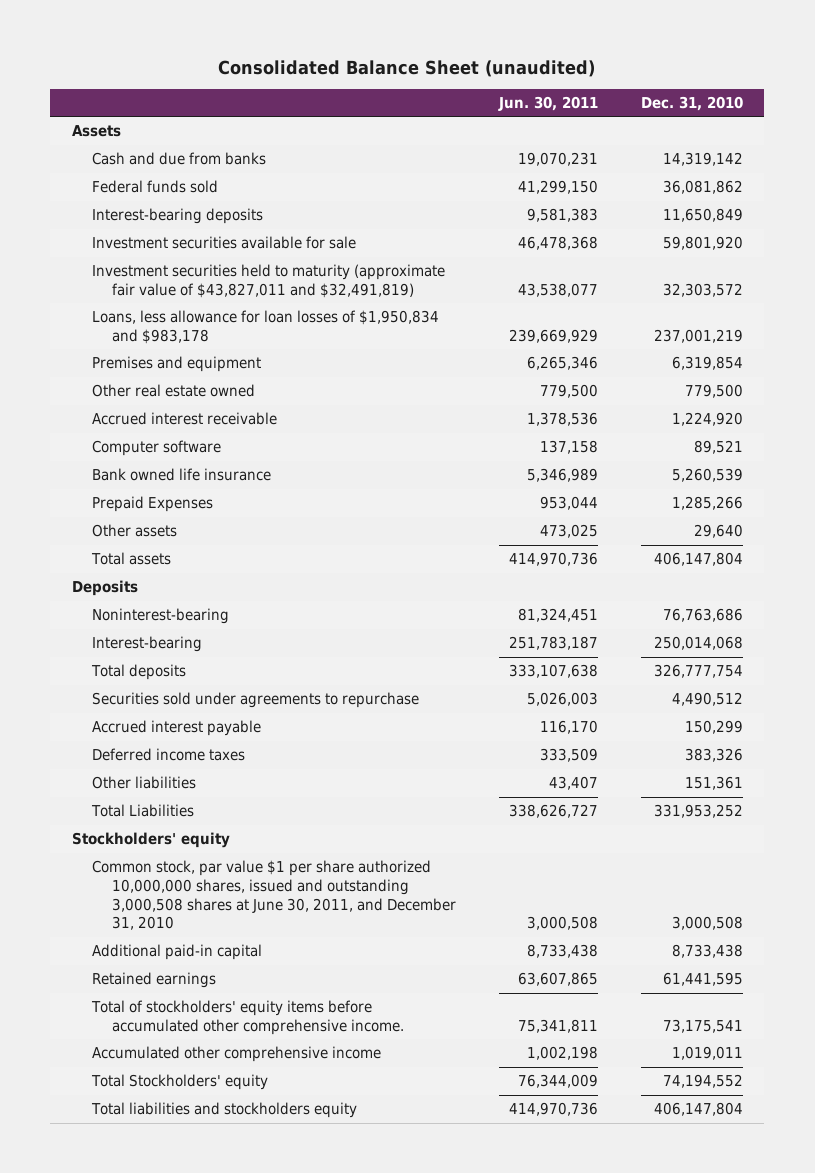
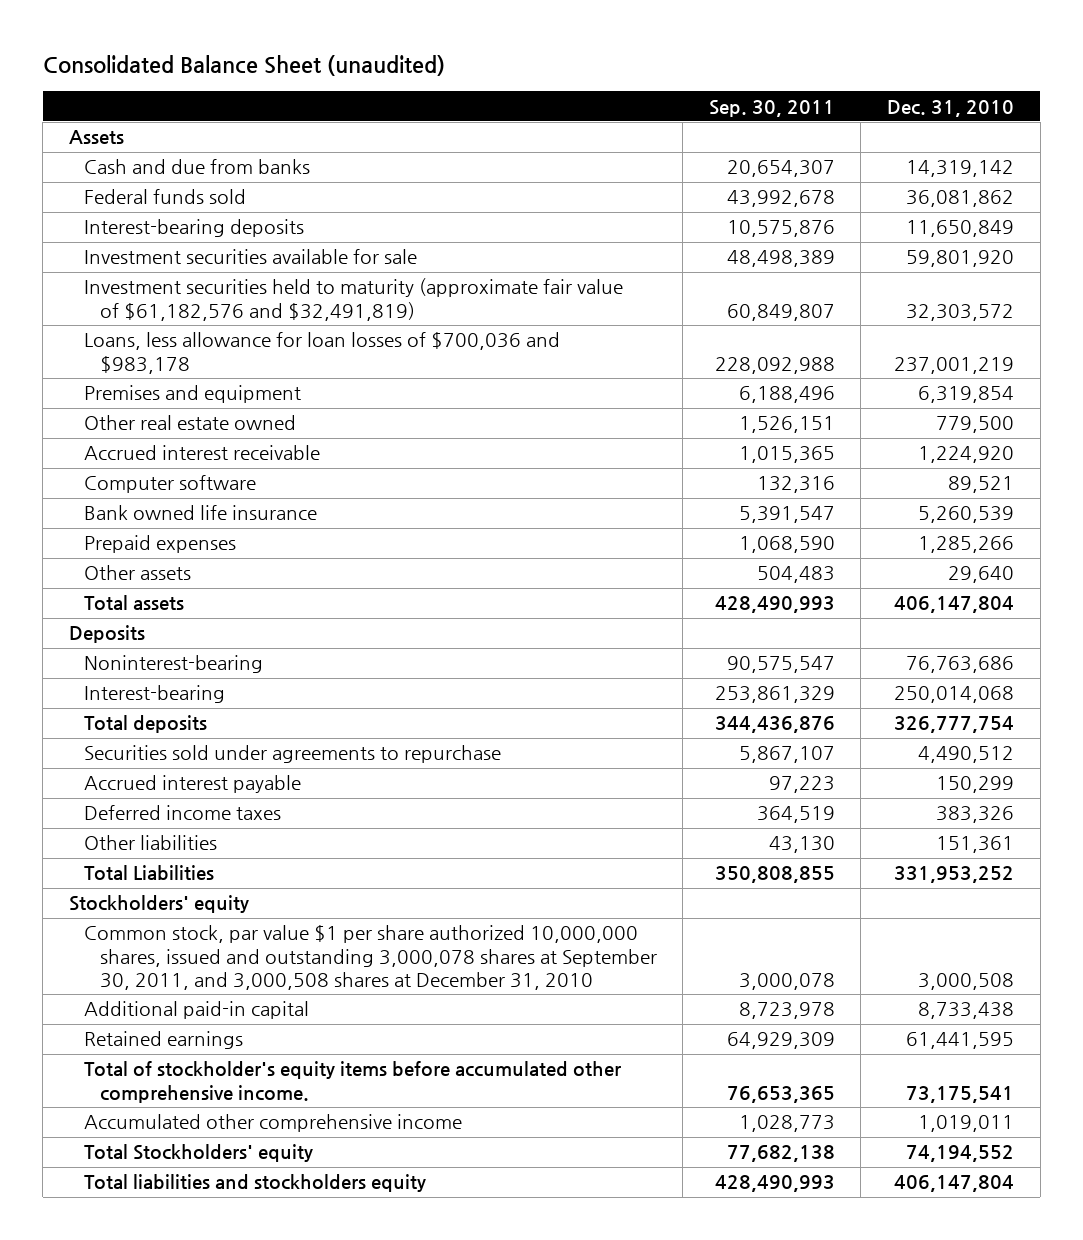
- | Jun. 30, 2011 | Dec. 31, 2010
+ | Sep. 30, 2011 | Dec. 31, 2010
- Investment securities held to maturity (approximate fair value of $43,827,011 and $32,491,819) | 43,538,077 | 32,303,572
- Loans, less allowance for loan losses of $1,950,834 and $983,178 | 239,669,929 | 237,001,219
+ Investment securities held to maturity (approximate fair value of $61,182,576 and $32,491,819) | 60,849,807 | 32,303,572
+ Loans, less allowance for loan losses of $700,036 and $983,178 | 228,092,988 | 237,001,219
- Prepaid Expenses | 953,044 | 1,285,266
+ Prepaid expenses | 1,068,590 | 1,285,266
- Common stock, par value $1 per share authorized 10,000,000 shares, issued and outstanding 3,000,508 shares at June 30, 2011, and December 31, 2010 | 3,000,508 | 3,000,508
+ Common stock, par value $1 per share authorized 10,000,000 shares, issued and outstanding 3,000,078 shares at September 30, 2011, and 3,000,508 shares at December 31, 2010 | 3,000,078 | 3,000,508
- Total of stockholders' equity items before accumulated other comprehensive income. | 75,341,811 | 73,175,541
+ Total of stockholder's equity items before accumulated other comprehensive income. | 76,653,365 | 73,175,541

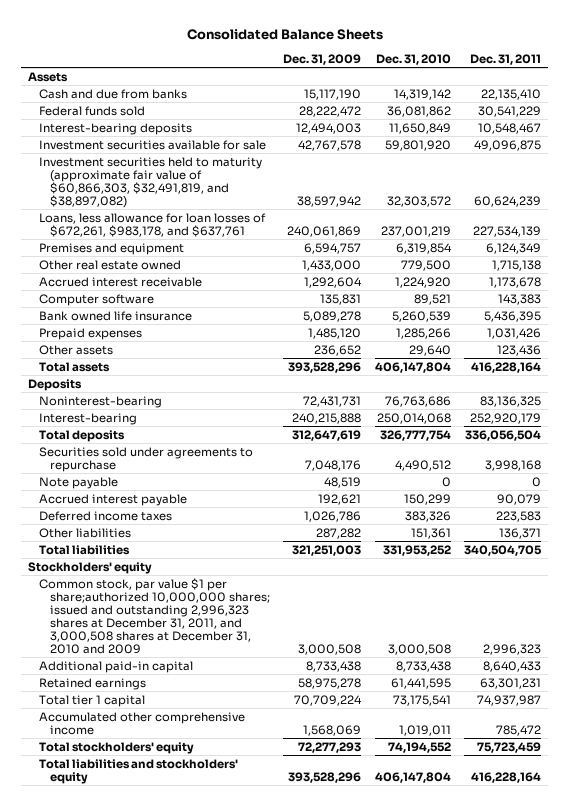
- Consolidated Balance Sheet (unaudited)
+ Consolidated Balance Sheets
- | Sep. 30, 2011 | Dec. 31, 2010
+ | Dec. 31, 2009 | Dec. 31, 2010 | Dec. 31, 2011
- Investment securities held to maturity (approximate fair value of $61,182,576 and $32,491,819) | 60,849,807 | 32,303,572
- Loans, less allowance for loan losses of $700,036 and $983,178 | 228,092,988 | 237,001,219
+ Investment securities held to maturity (approximate fair value of $60,866,303, $32,491,819, and $38,897,082) | 38,597,942 | 32,303,572 | 60,624,239
+ Loans, less allowance for loan losses of $672,261, $983,178, and $637,761 | 240,061,869 | 237,001,219 | 227,534,139
+ Note payable | 48,519 | 0 | 0
- Total Liabilities | 350,808,855 | 331,953,252
+ Total liabilities | 321,251,003 | 331,953,252 | 340,504,705
- Common stock, par value $1 per share authorized 10,000,000 shares, issued and outstanding 3,000,078 shares at September 30, 2011, and 3,000,508 shares at December 31, 2010 | 3,000,078 | 3,000,508
+ Common stock, par value $1 per share;authorized 10,000,000 shares; issued and outstanding 2,996,323 shares at December 31, 2011, and 3,000,508 shares at December 31, 2010 and 2009 | 3,000,508 | 3,000,508 | 2,996,323
- Total of stockholder's equity items before accumulated other comprehensive income. | 76,653,365 | 73,175,541
+ Total tier 1 capital | 70,709,224 | 73,175,541 | 74,937,987
- Total Stockholders' equity | 77,682,138 | 74,194,552
- Total liabilities and stockholders equity | 428,490,993 | 406,147,804
+ Total stockholders' equity | 72,277,293 | 74,194,552 | 75,723,459
+ Total liabilities and stockholders' equity | 393,528,296 | 406,147,804 | 416,228,164

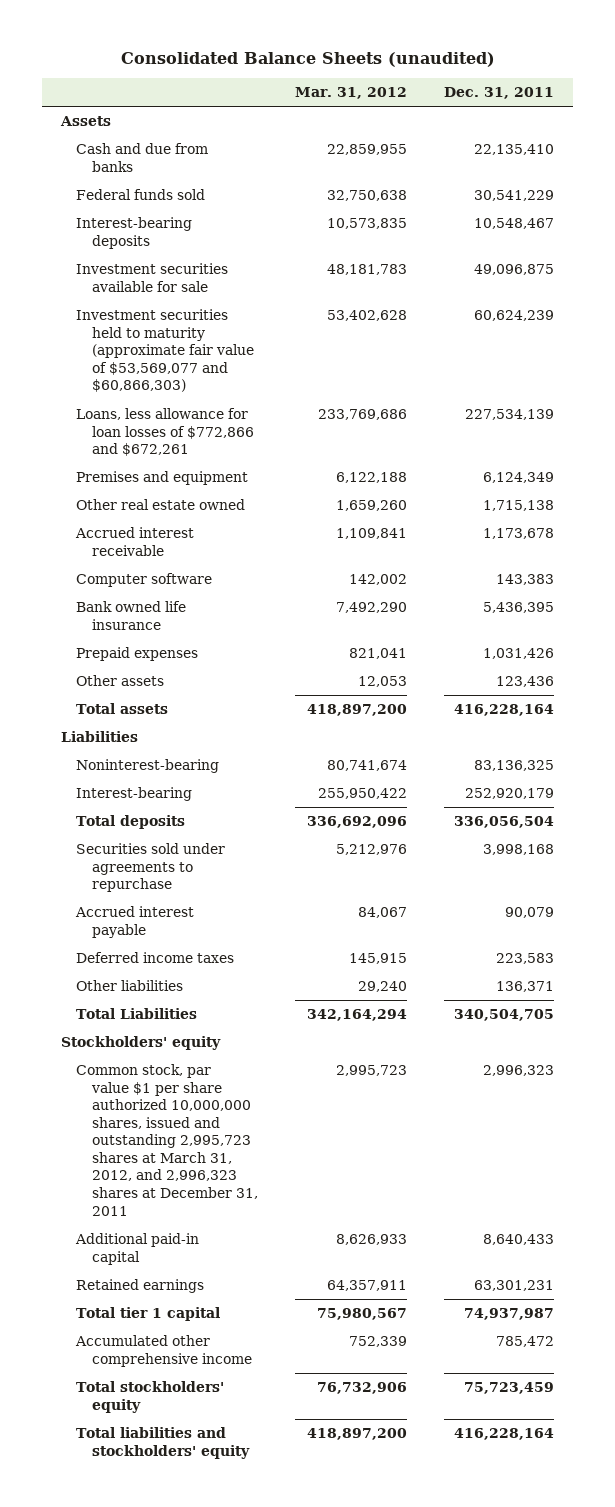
- Consolidated Balance Sheets
+ Consolidated Balance Sheets (unaudited)
- | Dec. 31, 2009 | Dec. 31, 2010 | Dec. 31, 2011
+ | Mar. 31, 2012 | Dec. 31, 2011
- Investment securities held to maturity (approximate fair value of $60,866,303, $32,491,819, and $38,897,082) | 38,597,942 | 32,303,572 | 60,624,239
- Loans, less allowance for loan losses of $672,261, $983,178, and $637,761 | 240,061,869 | 237,001,219 | 227,534,139
+ Investment securities held to maturity (approximate fair value of $53,569,077 and $60,866,303) | 53,402,628 | 60,624,239
+ Loans, less allowance for loan losses of $772,866 and $672,261 | 233,769,686 | 227,534,139
- Deposits
+ Liabilities
- Note payable | 48,519 | 0 | 0
- Total liabilities | 321,251,003 | 331,953,252 | 340,504,705
+ Total Liabilities | 342,164,294 | 340,504,705
- Common stock, par value $1 per share;authorized 10,000,000 shares; issued and outstanding 2,996,323 shares at December 31, 2011, and 3,000,508 shares at December 31, 2010 and 2009 | 3,000,508 | 3,000,508 | 2,996,323
+ Common stock, par value $1 per share authorized 10,000,000 shares, issued and outstanding 2,995,723 shares at March 31, 2012, and 2,996,323 shares at December 31, 2011 | 2,995,723 | 2,996,323

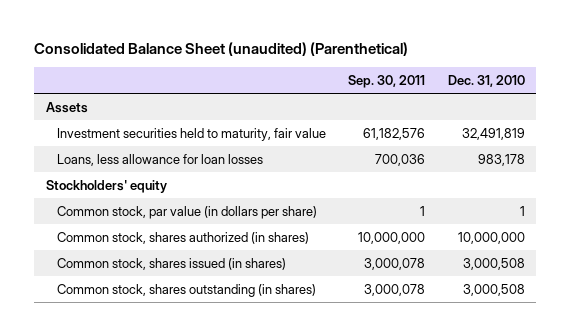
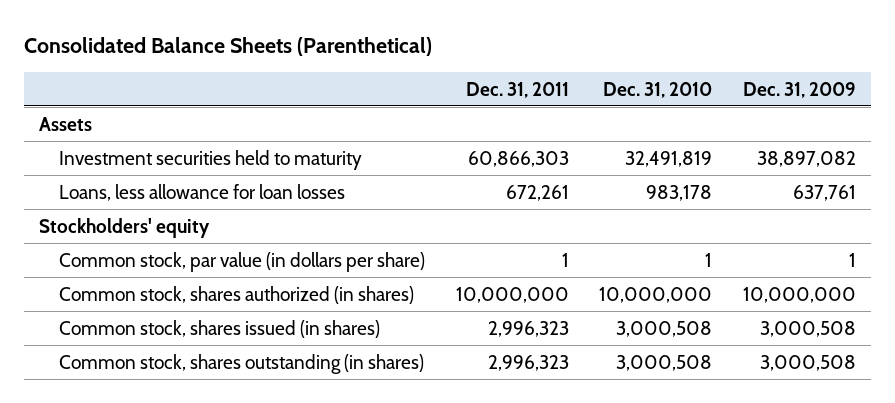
- Consolidated Balance Sheet (unaudited) (Parenthetical)
+ Consolidated Balance Sheets (Parenthetical)
- | Sep. 30, 2011 | Dec. 31, 2010
+ | Dec. 31, 2011 | Dec. 31, 2010 | Dec. 31, 2009
- Investment securities held to maturity, fair value | 61,182,576 | 32,491,819
+ Investment securities held to maturity | 60,866,303 | 32,491,819 | 38,897,082

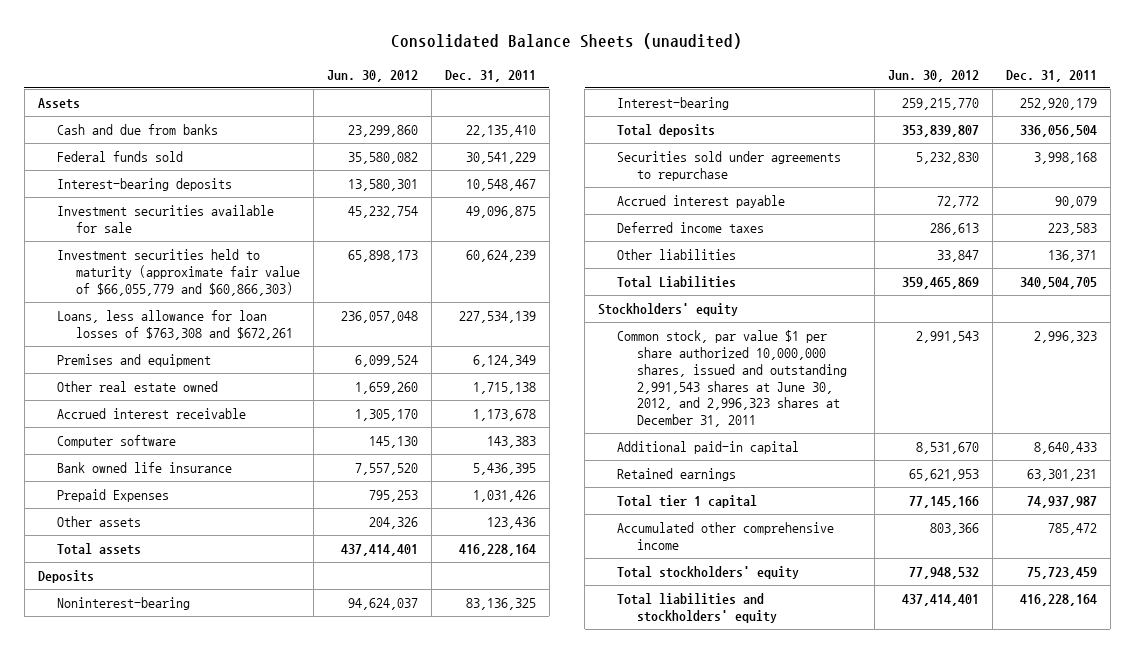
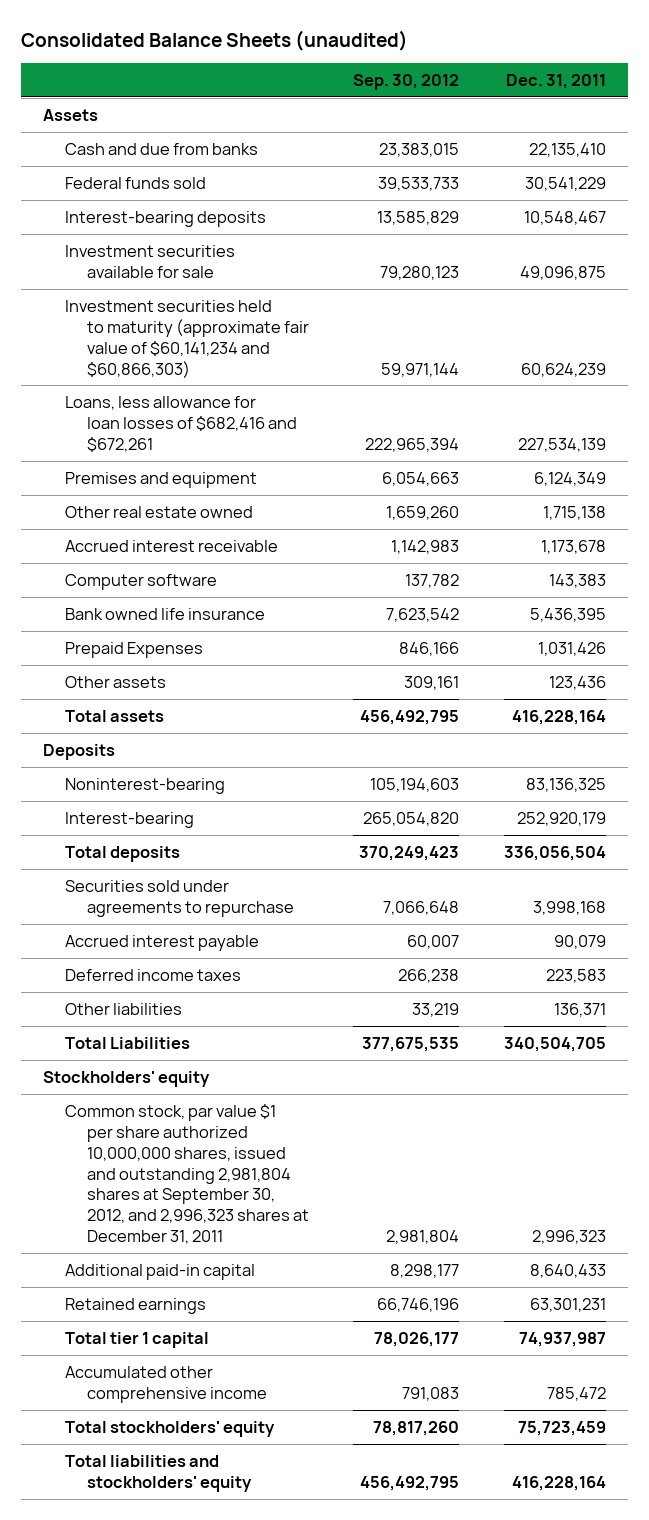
- | Jun. 30, 2012 | Dec. 31, 2011
+ | Sep. 30, 2012 | Dec. 31, 2011
- Investment securities held to maturity (approximate fair value of $66,055,779 and $60,866,303) | 65,898,173 | 60,624,239
- Loans, less allowance for loan losses of $763,308 and $672,261 | 236,057,048 | 227,534,139
+ Investment securities held to maturity (approximate fair value of $60,141,234 and $60,866,303) | 59,971,144 | 60,624,239
+ Loans, less allowance for loan losses of $682,416 and $672,261 | 222,965,394 | 227,534,139
- Common stock, par value $1 per share authorized 10,000,000 shares, issued and outstanding 2,991,543 shares at June 30, 2012, and 2,996,323 shares at December 31, 2011 | 2,991,543 | 2,996,323
+ Common stock, par value $1 per share authorized 10,000,000 shares, issued and outstanding 2,981,804 shares at September 30, 2012, and 2,996,323 shares at December 31, 2011 | 2,981,804 | 2,996,323

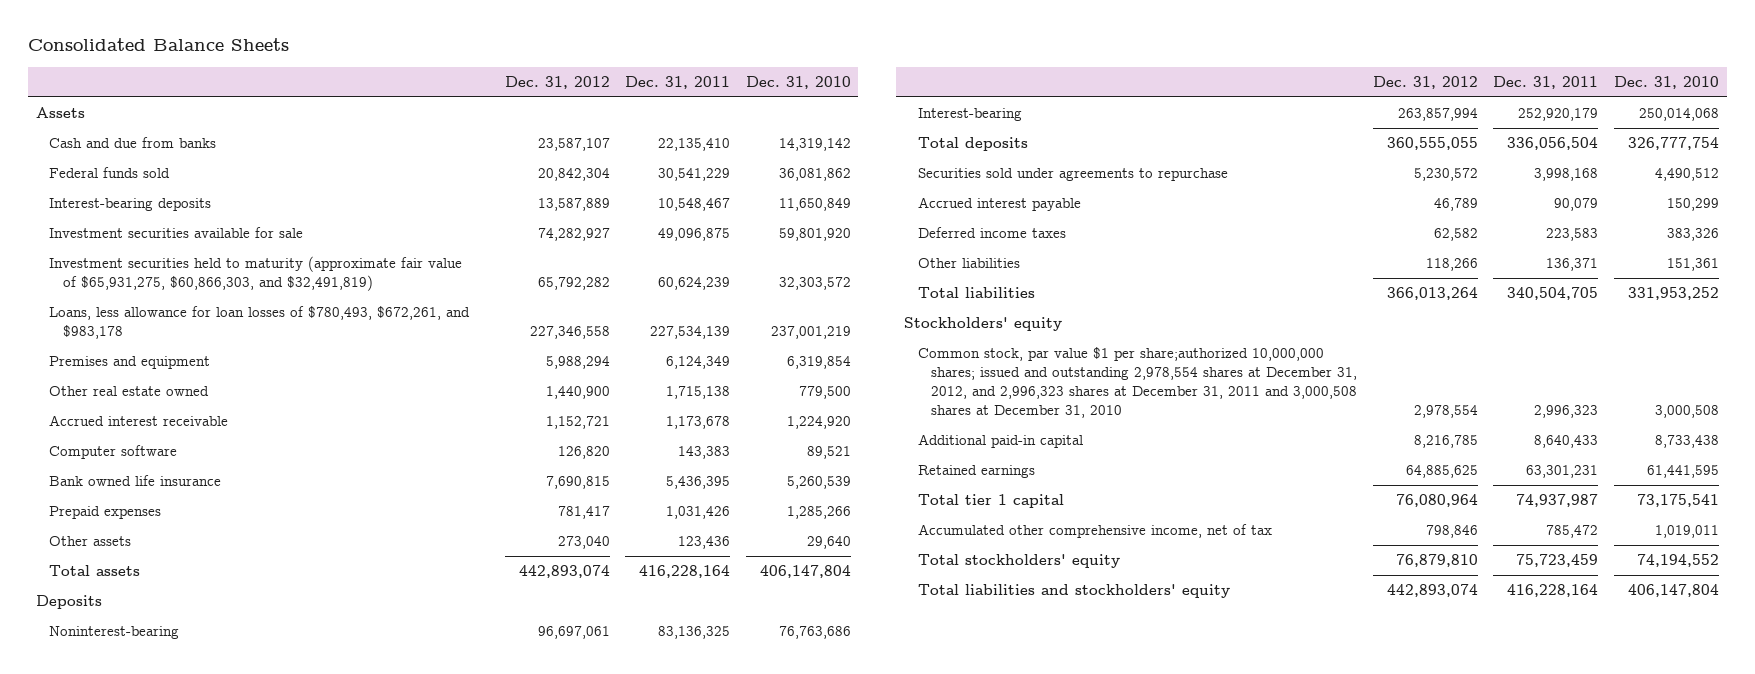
- Consolidated Balance Sheets (unaudited)
+ Consolidated Balance Sheets
- | Sep. 30, 2012 | Dec. 31, 2011
+ | Dec. 31, 2012 | Dec. 31, 2011 | Dec. 31, 2010
- Investment securities held to maturity (approximate fair value of $60,141,234 and $60,866,303) | 59,971,144 | 60,624,239
- Loans, less allowance for loan losses of $682,416 and $672,261 | 222,965,394 | 227,534,139
+ Investment securities held to maturity (approximate fair value of $65,931,275, $60,866,303, and $32,491,819) | 65,792,282 | 60,624,239 | 32,303,572
+ Loans, less allowance for loan losses of $780,493, $672,261, and $983,178 | 227,346,558 | 227,534,139 | 237,001,219
- Prepaid Expenses | 846,166 | 1,031,426
+ Prepaid expenses | 781,417 | 1,031,426 | 1,285,266
- Total Liabilities | 377,675,535 | 340,504,705
+ Total liabilities | 366,013,264 | 340,504,705 | 331,953,252
- Common stock, par value $1 per share authorized 10,000,000 shares, issued and outstanding 2,981,804 shares at September 30, 2012, and 2,996,323 shares at December 31, 2011 | 2,981,804 | 2,996,323
+ Common stock, par value $1 per share;authorized 10,000,000 shares; issued and outstanding 2,978,554 shares at December 31, 2012, and 2,996,323 shares at December 31, 2011 and 3,000,508 shares at December 31, 2010 | 2,978,554 | 2,996,323 | 3,000,508
- Accumulated other comprehensive income | 791,083 | 785,472
+ Accumulated other comprehensive income, net of tax | 798,846 | 785,472 | 1,019,011

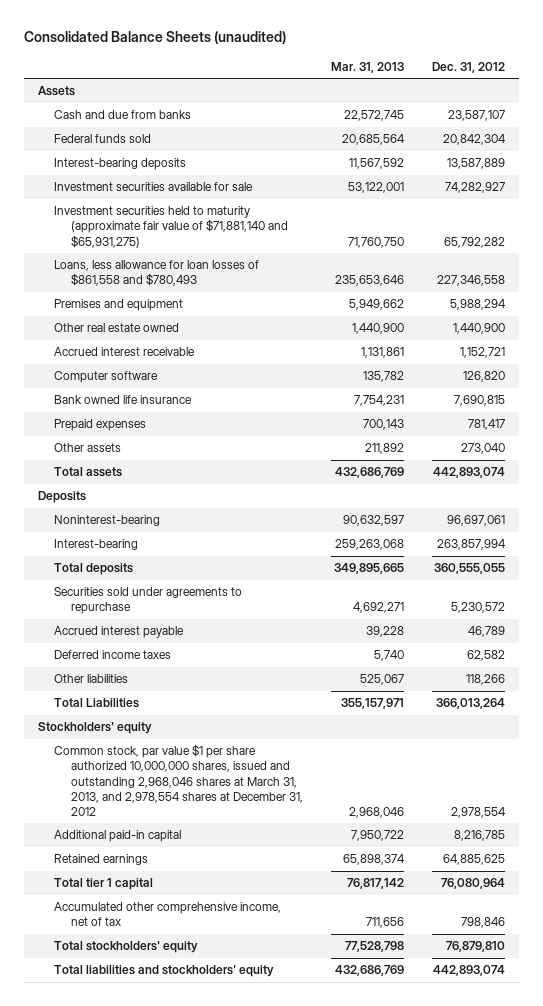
- Consolidated Balance Sheets
+ Consolidated Balance Sheets (unaudited)
- | Dec. 31, 2012 | Dec. 31, 2011 | Dec. 31, 2010
+ | Mar. 31, 2013 | Dec. 31, 2012
- Investment securities held to maturity (approximate fair value of $65,931,275, $60,866,303, and $32,491,819) | 65,792,282 | 60,624,239 | 32,303,572
- Loans, less allowance for loan losses of $780,493, $672,261, and $983,178 | 227,346,558 | 227,534,139 | 237,001,219
+ Investment securities held to maturity (approximate fair value of $71,881,140 and $65,931,275) | 71,760,750 | 65,792,282
+ Loans, less allowance for loan losses of $861,558 and $780,493 | 235,653,646 | 227,346,558
- Total liabilities | 366,013,264 | 340,504,705 | 331,953,252
+ Total Liabilities | 355,157,971 | 366,013,264
- Common stock, par value $1 per share;authorized 10,000,000 shares; issued and outstanding 2,978,554 shares at December 31, 2012, and 2,996,323 shares at December 31, 2011 and 3,000,508 shares at December 31, 2010 | 2,978,554 | 2,996,323 | 3,000,508
+ Common stock, par value $1 per share authorized 10,000,000 shares, issued and outstanding 2,968,046 shares at March 31, 2013, and 2,978,554 shares at December 31, 2012 | 2,968,046 | 2,978,554

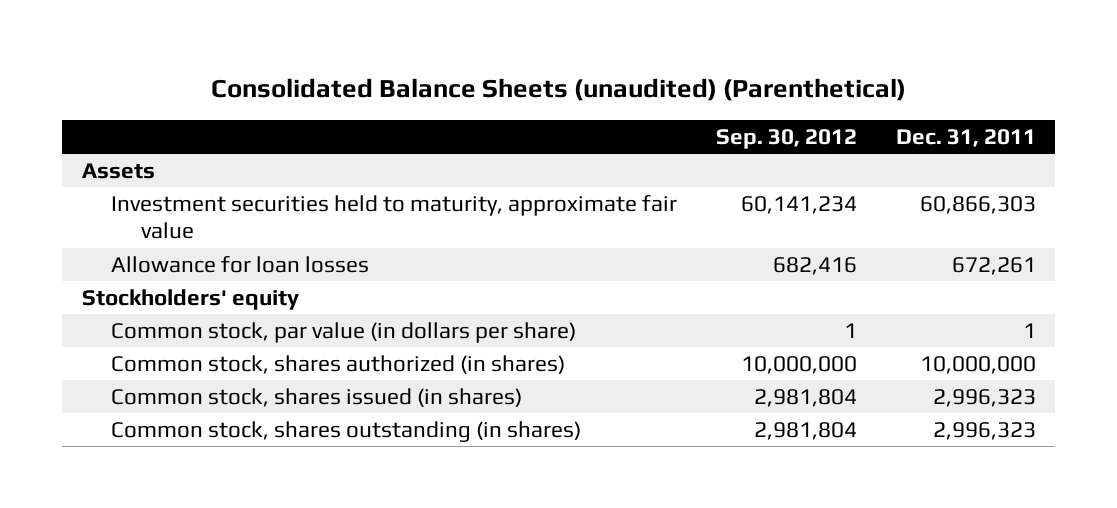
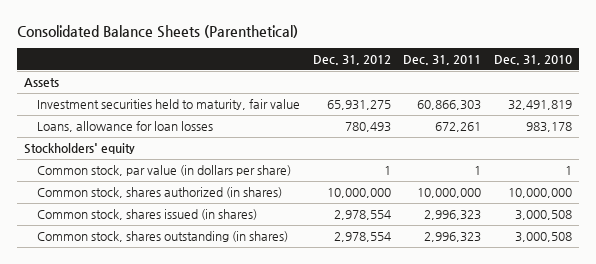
- Consolidated Balance Sheets (unaudited) (Parenthetical)
+ Consolidated Balance Sheets (Parenthetical)
- | Sep. 30, 2012 | Dec. 31, 2011
+ | Dec. 31, 2012 | Dec. 31, 2011 | Dec. 31, 2010
- Investment securities held to maturity, approximate fair value | 60,141,234 | 60,866,303
- Allowance for loan losses | 682,416 | 672,261
+ Investment securities held to maturity, fair value | 65,931,275 | 60,866,303 | 32,491,819
+ Loans, allowance for loan losses | 780,493 | 672,261 | 983,178

